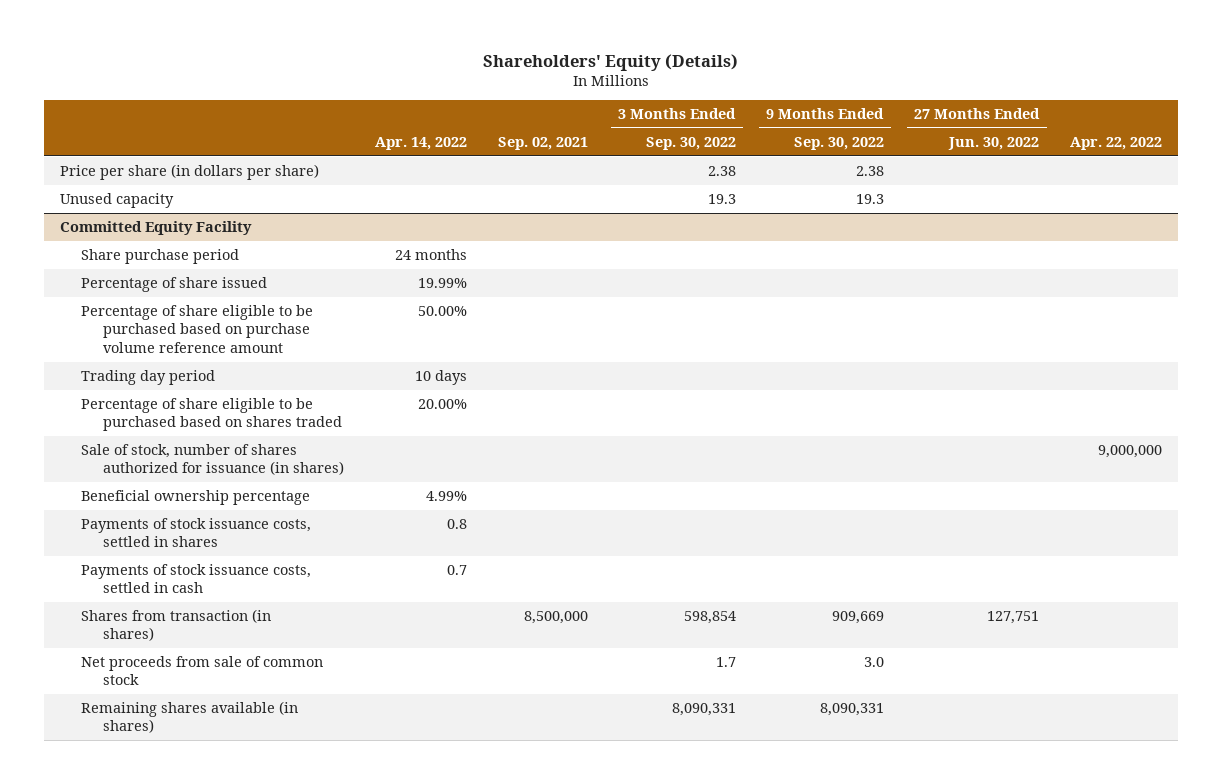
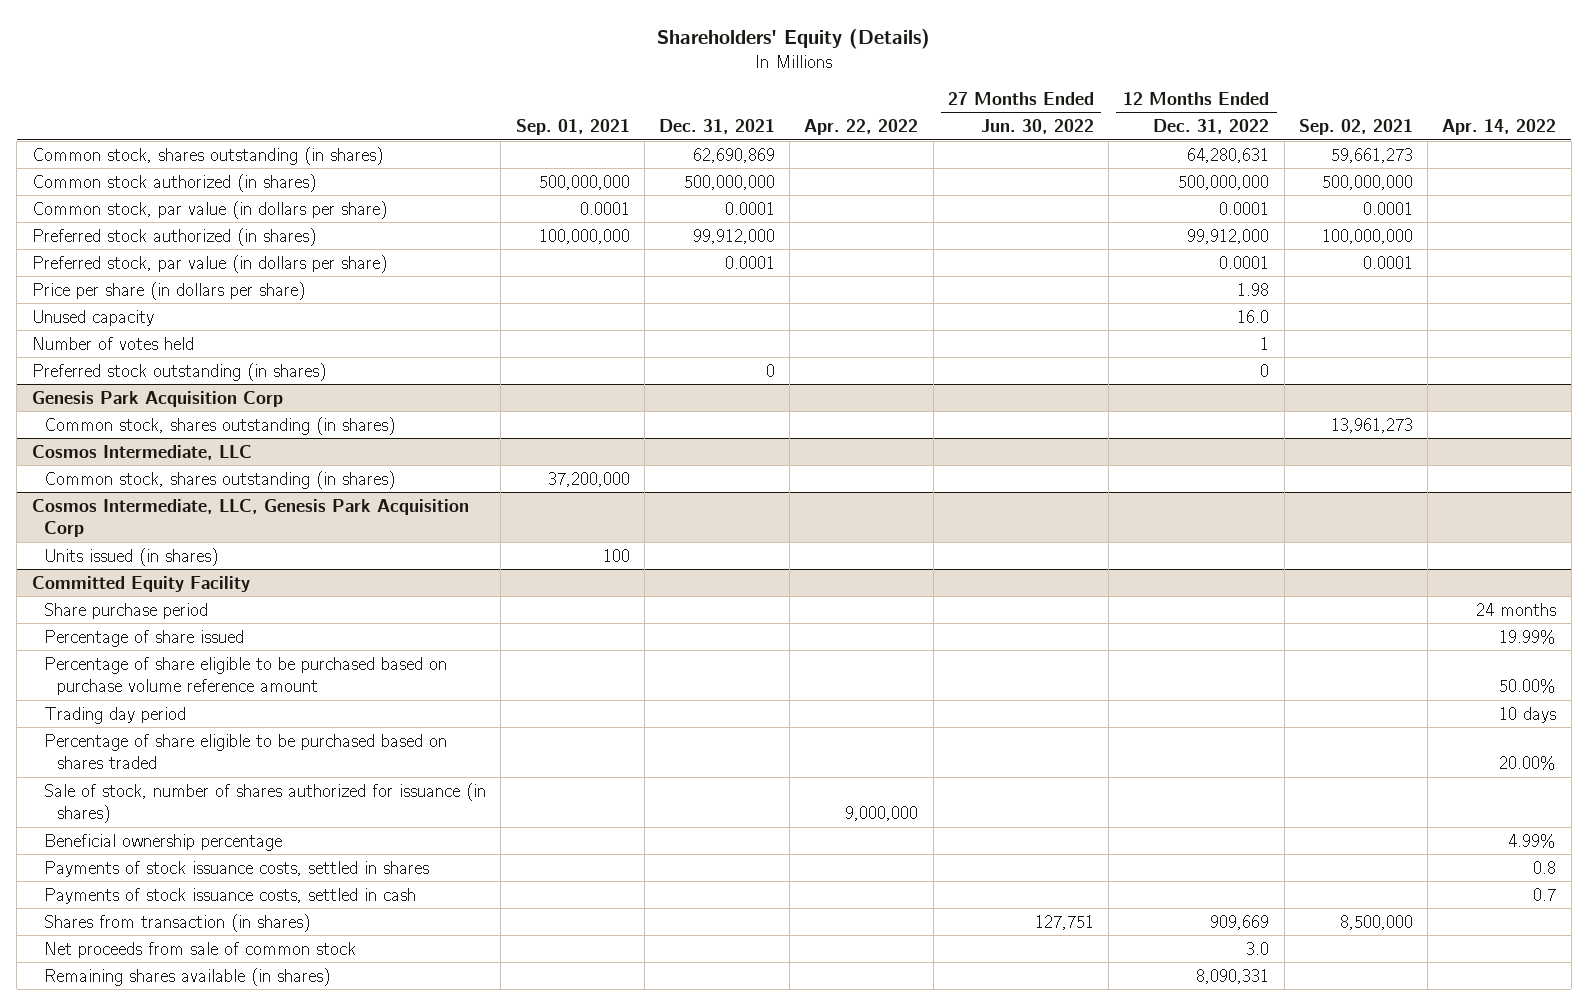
- | Apr. 14, 2022 | Sep. 02, 2021 | 3 Months Ended Sep. 30, 2022 | 9 Months Ended Sep. 30, 2022 | 27 Months Ended Jun. 30, 2022 | Apr. 22, 2022
+ | Sep. 01, 2021 | Dec. 31, 2021 | Apr. 22, 2022 | 27 Months Ended Jun. 30, 2022 | 12 Months Ended Dec. 31, 2022 | Sep. 02, 2021 | Apr. 14, 2022
+ Common stock, shares outstanding (in shares) | | 62,690,869 | | | 64,280,631 | 59,661,273 |
+ Common stock authorized (in shares) | 500,000,000 | 500,000,000 | | | 500,000,000 | 500,000,000 |
+ Common stock, par value (in dollars per share) | 0.0001 | 0.0001 | | | 0.0001 | 0.0001 |
+ Preferred stock authorized (in shares) | 100,000,000 | 99,912,000 | | | 99,912,000 | 100,000,000 |
+ Preferred stock, par value (in dollars per share) | | 0.0001 | | | 0.0001 | 0.0001 |
+ Number of votes held | | | | | 1 | |
+ Preferred stock outstanding (in shares) | | 0 | | | 0 | |
+ Genesis Park Acquisition Corp
+ Common stock, shares outstanding (in shares) | | | | | | 13,961,273 |
+ Cosmos Intermediate, LLC
+ Common stock, shares outstanding (in shares) | 37,200,000 | | | | | |
+ Cosmos Intermediate, LLC, Genesis Park Acquisition Corp
+ Units issued (in shares) | 100 | | | | | |

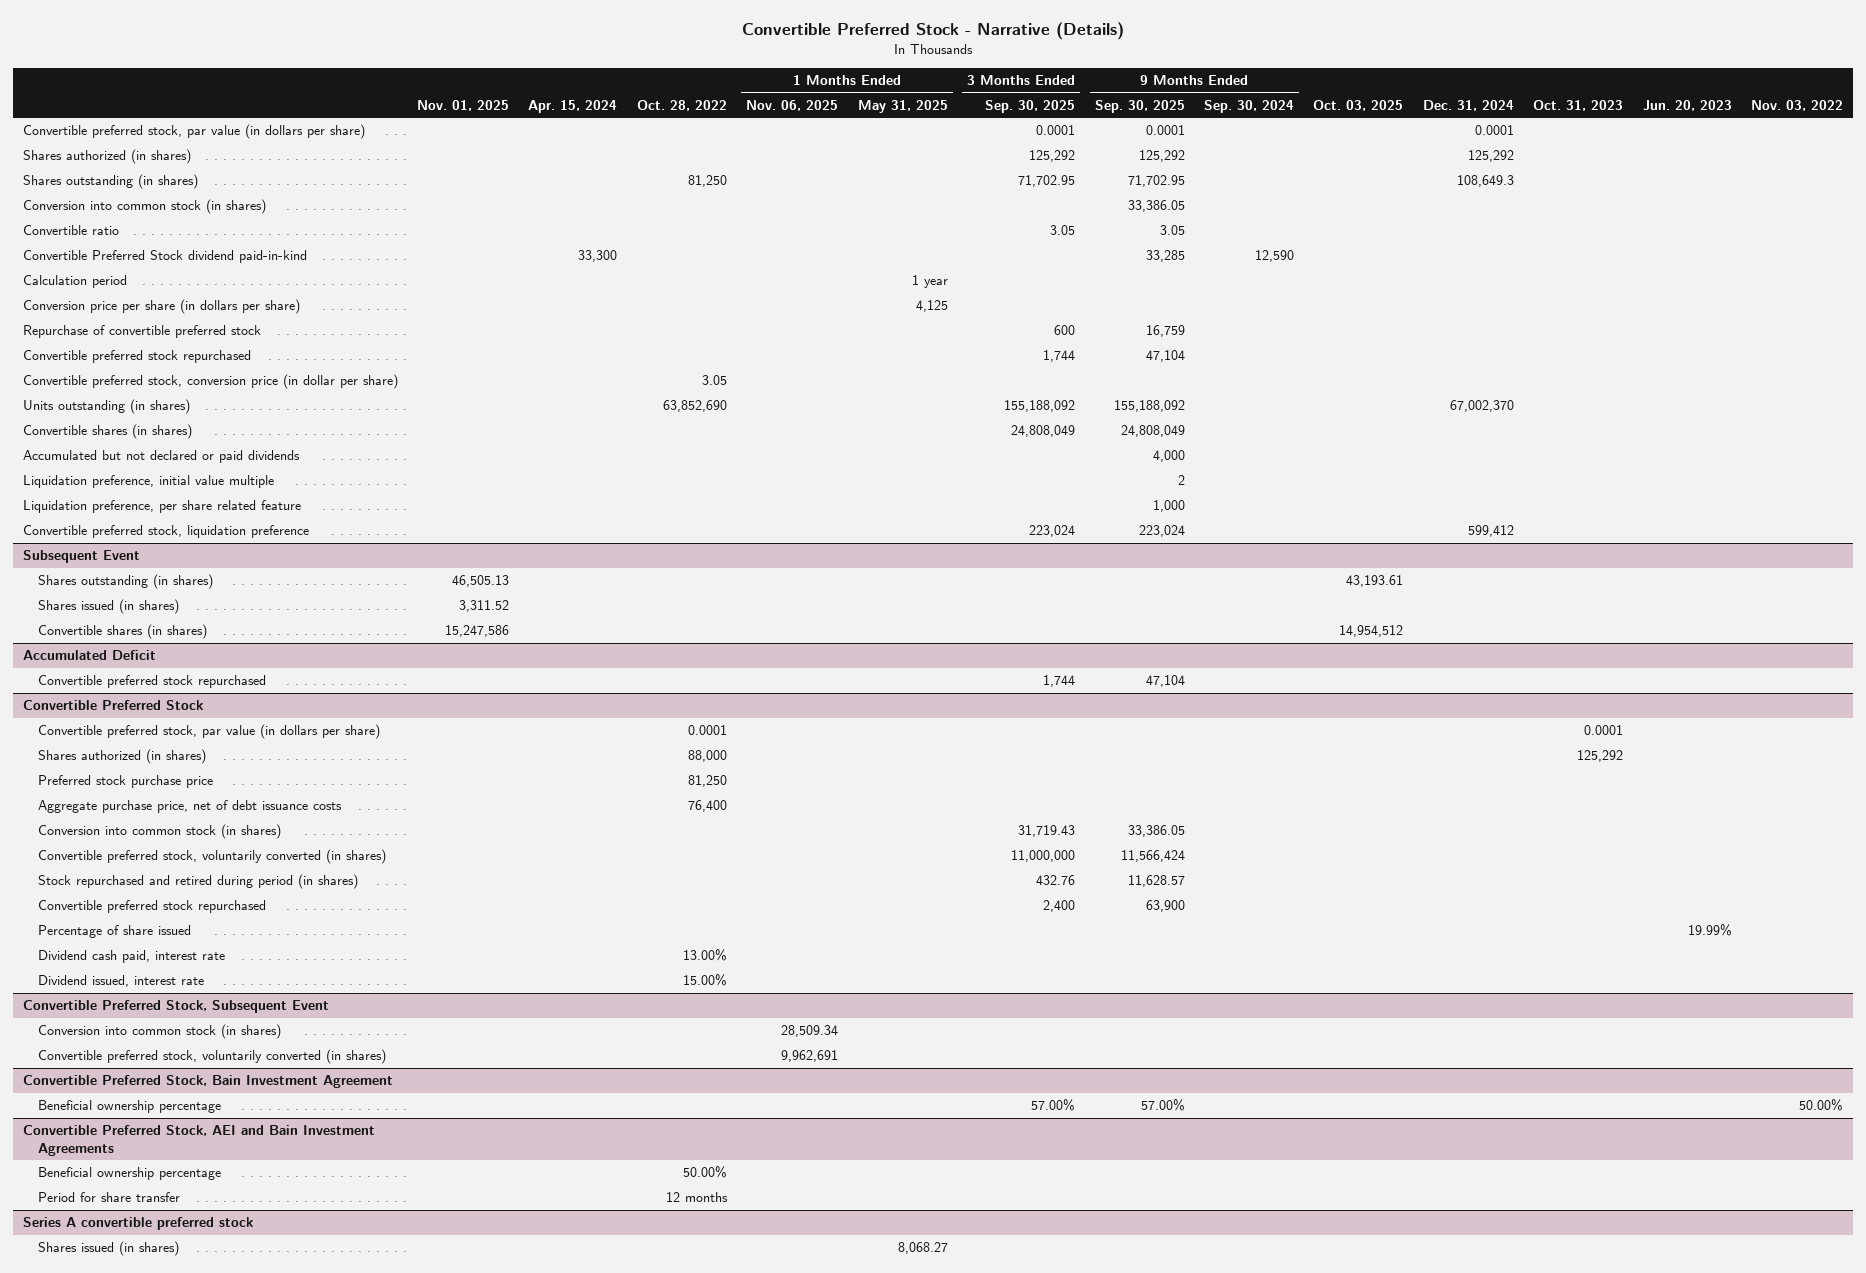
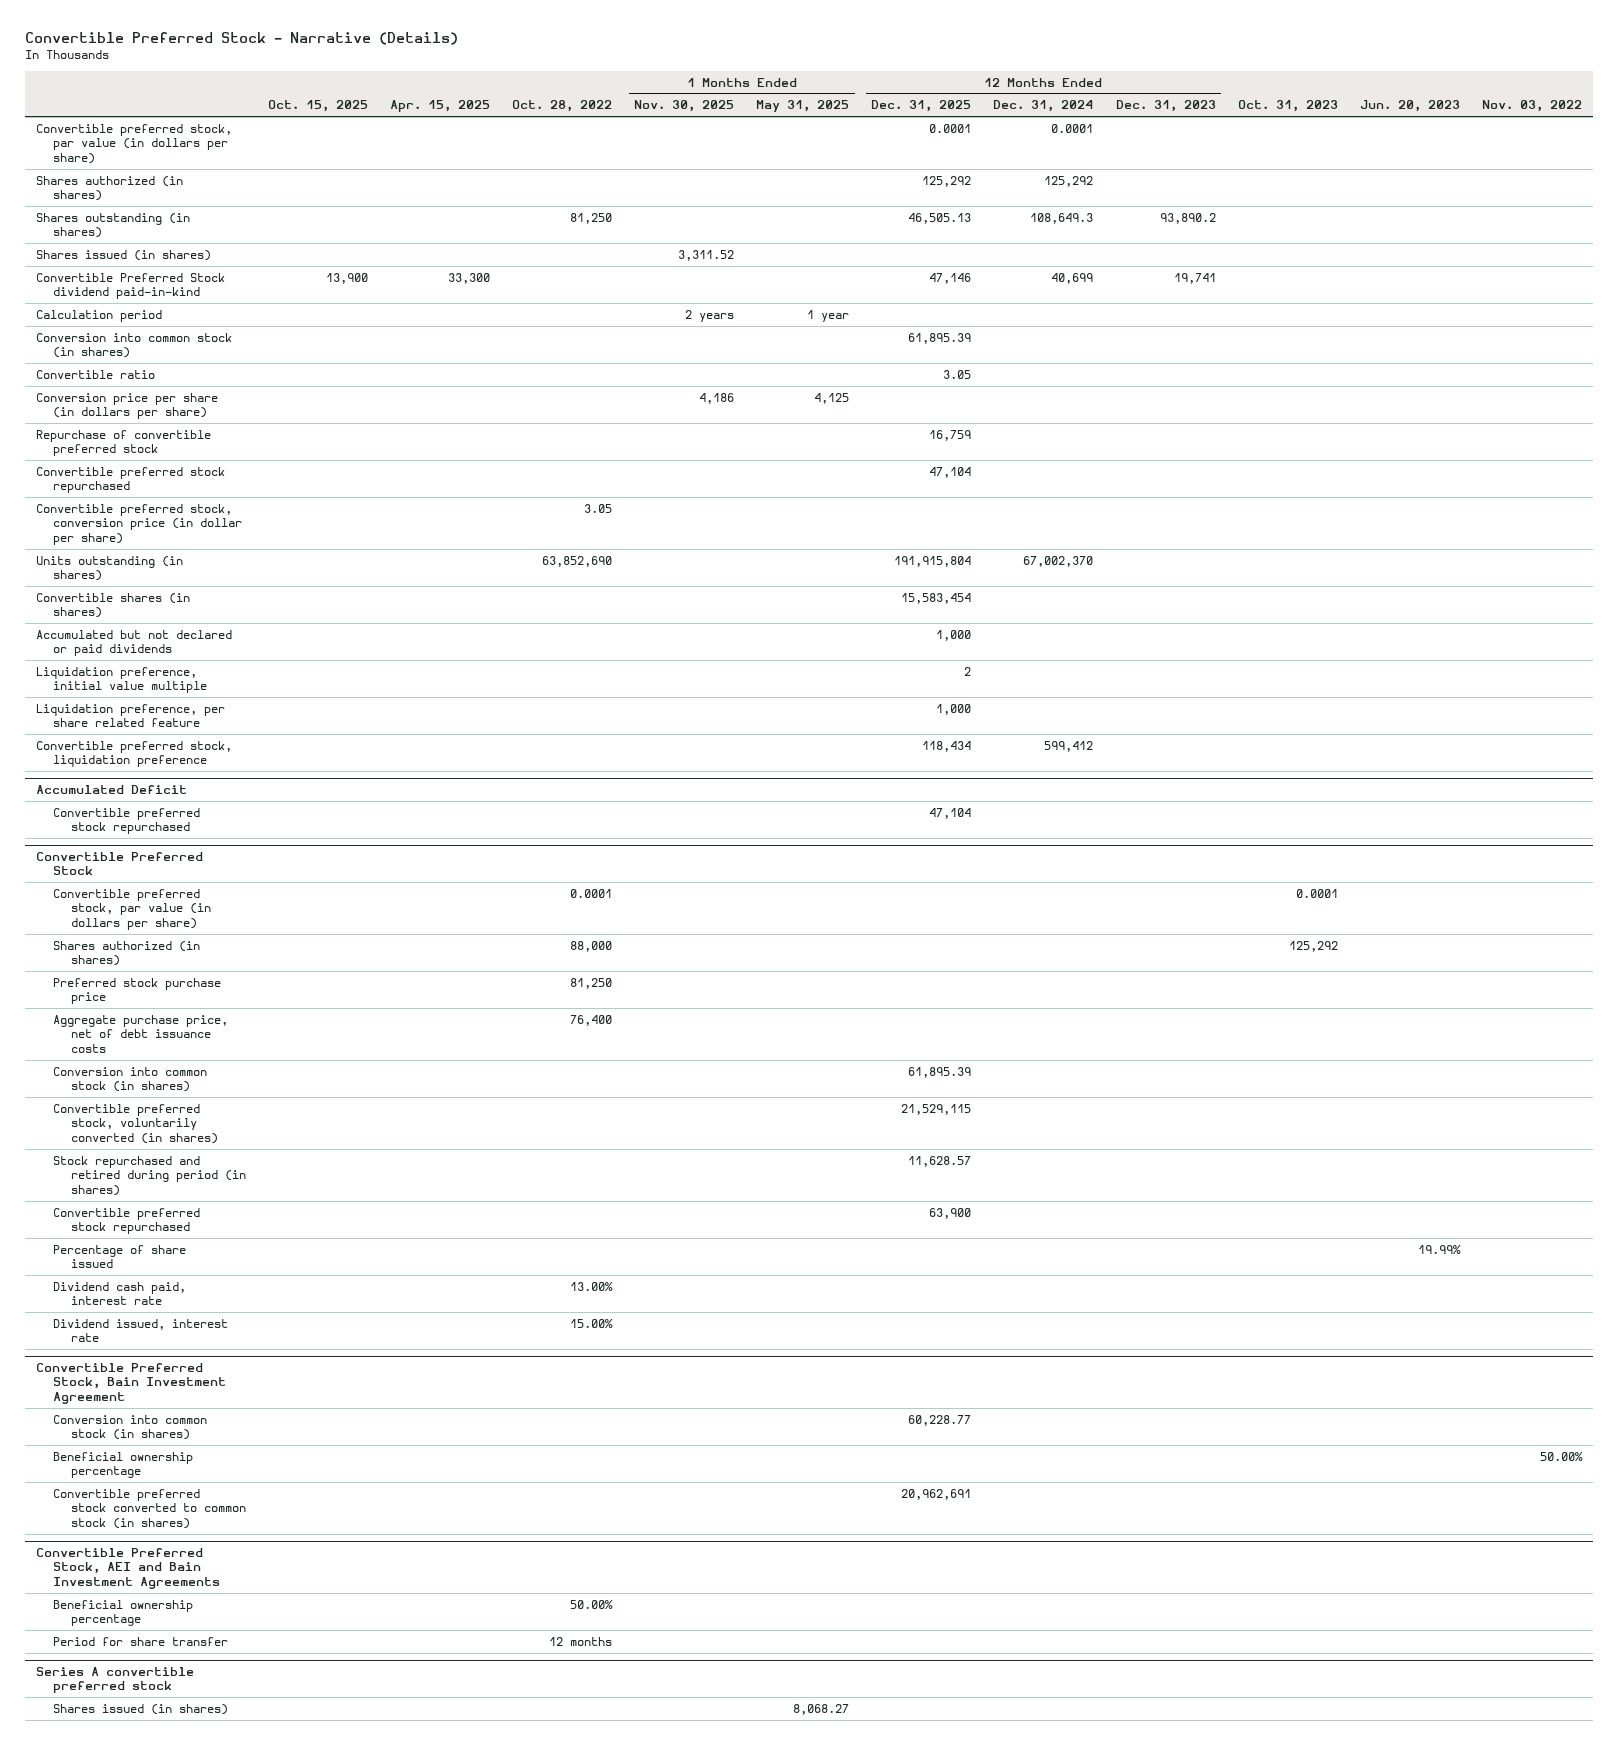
- | Nov. 01, 2025 | Apr. 15, 2024 | Oct. 28, 2022 | 1 Months Ended Nov. 06, 2025 | 1 Months Ended May 31, 2025 | 3 Months Ended Sep. 30, 2025 | 9 Months Ended Sep. 30, 2025 | 9 Months Ended Sep. 30, 2024 | Oct. 03, 2025 | Dec. 31, 2024 | Oct. 31, 2023 | Jun. 20, 2023 | Nov. 03, 2022
+ | Oct. 15, 2025 | Apr. 15, 2025 | Oct. 28, 2022 | 1 Months Ended Nov. 30, 2025 | 1 Months Ended May 31, 2025 | 12 Months Ended Dec. 31, 2025 | 12 Months Ended Dec. 31, 2024 | 12 Months Ended Dec. 31, 2023 | Oct. 31, 2023 | Jun. 20, 2023 | Nov. 03, 2022
+ Shares issued (in shares) | | | | 3,311.52 | | | | | | |
moved down: Conversion into common stock (in shares) | | | | | | 61,895.39 | | | | |
moved down: Convertible ratio | | | | | | 3.05 | | | | |
- Subsequent Event
- Shares outstanding (in shares) | 46,505.13 | | | | | | | | 43,193.61 | | | |
- Shares issued (in shares) | 3,311.52 | | | | | | | | | | | |
- Convertible shares (in shares) | 15,247,586 | | | | | | | | 14,954,512 | | | |
- Convertible Preferred Stock, Subsequent Event
- Conversion into common stock (in shares) | | | | 28,509.34 | | | | | | | | |
- Convertible preferred stock, voluntarily converted (in shares) | | | | 9,962,691 | | | | | | | | |
@ Convertible Preferred Stock, Bain Investment Agreement
+ Conversion into common stock (in shares) | | | | | | 60,228.77 | | | | |
+ Convertible preferred stock converted to common stock (in shares) | | | | | | 20,962,691 | | | | |

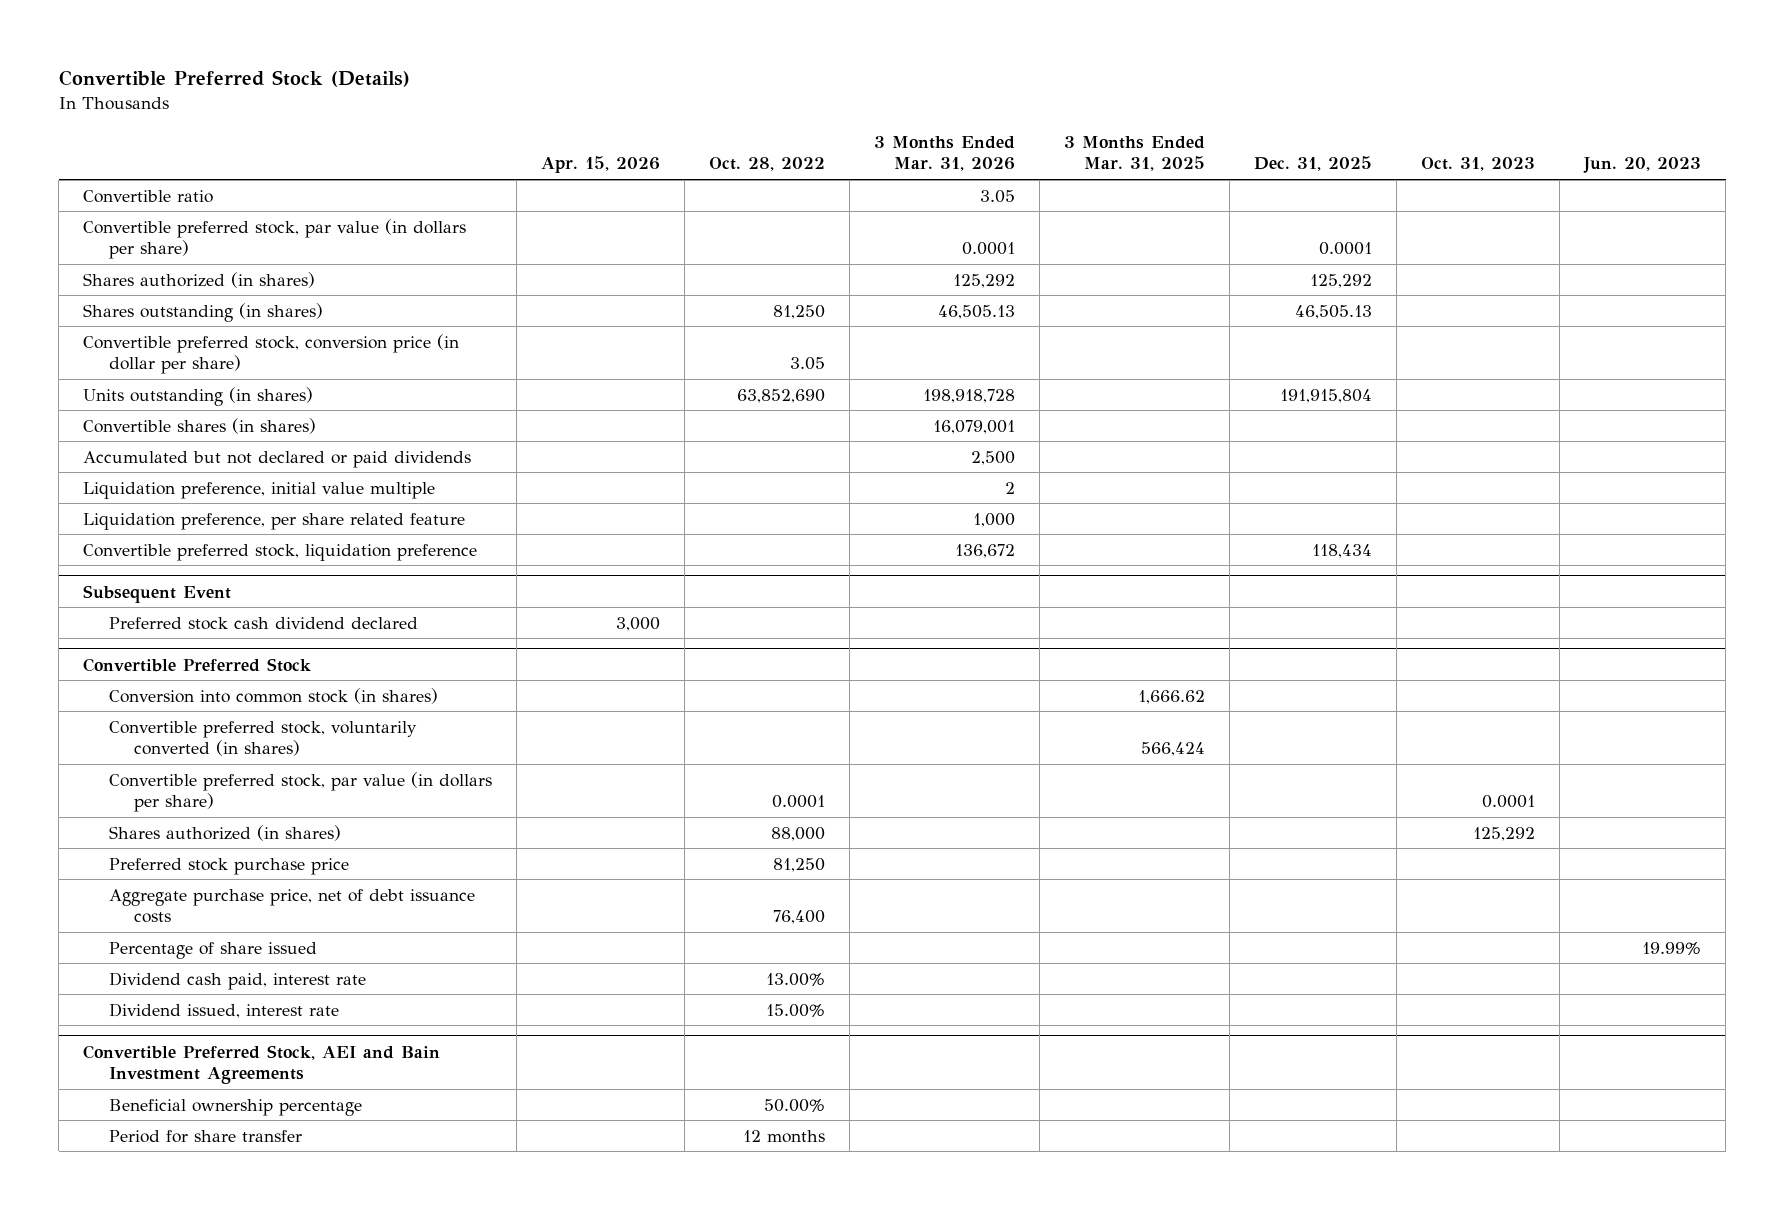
- Convertible Preferred Stock - Narrative (Details)
+ Convertible Preferred Stock (Details)
- | Oct. 15, 2025 | Apr. 15, 2025 | Oct. 28, 2022 | 1 Months Ended Nov. 30, 2025 | 1 Months Ended May 31, 2025 | 12 Months Ended Dec. 31, 2025 | 12 Months Ended Dec. 31, 2024 | 12 Months Ended Dec. 31, 2023 | Oct. 31, 2023 | Jun. 20, 2023 | Nov. 03, 2022
+ | Apr. 15, 2026 | Oct. 28, 2022 | 3 Months Ended Mar. 31, 2026 | 3 Months Ended Mar. 31, 2025 | Dec. 31, 2025 | Oct. 31, 2023 | Jun. 20, 2023
moved up: Convertible ratio | | | 3.05 | | | |
- Shares issued (in shares) | | | | 3,311.52 | | | | | | |
- Convertible Preferred Stock dividend paid-in-kind | 13,900 | 33,300 | | | | 47,146 | 40,699 | 19,741 | | |
- Calculation period | | | | 2 years | 1 year | | | | | |
- Conversion into common stock (in shares) | | | | | | 61,895.39 | | | | |
- Conversion price per share (in dollars per share) | | | | 4,186 | 4,125 | | | | | |
- Repurchase of convertible preferred stock | | | | | | 16,759 | | | | |
- Convertible preferred stock repurchased | | | | | | 47,104 | | | | |
- Accumulated Deficit
- Convertible preferred stock repurchased | | | | | | 47,104 | | | | |
+ Subsequent Event
+ Preferred stock cash dividend declared | 3,000 | | | | | |
@ Convertible Preferred Stock
moved up: Conversion into common stock (in shares) | | | | 1,666.62 | | |
moved up: Convertible preferred stock, voluntarily converted (in shares) | | | | 566,424 | | |
- Stock repurchased and retired during period (in shares) | | | | | | 11,628.57 | | | | |
- Convertible preferred stock repurchased | | | | | | 63,900 | | | | |
- Convertible Preferred Stock, Bain Investment Agreement
- Conversion into common stock (in shares) | | | | | | 60,228.77 | | | | |
- Beneficial ownership percentage | | | | | | | | | | | 50.00%
- Convertible preferred stock converted to common stock (in shares) | | | | | | 20,962,691 | | | | |
- Series A convertible preferred stock
- Shares issued (in shares) | | | | | 8,068.27 | | | | | |

